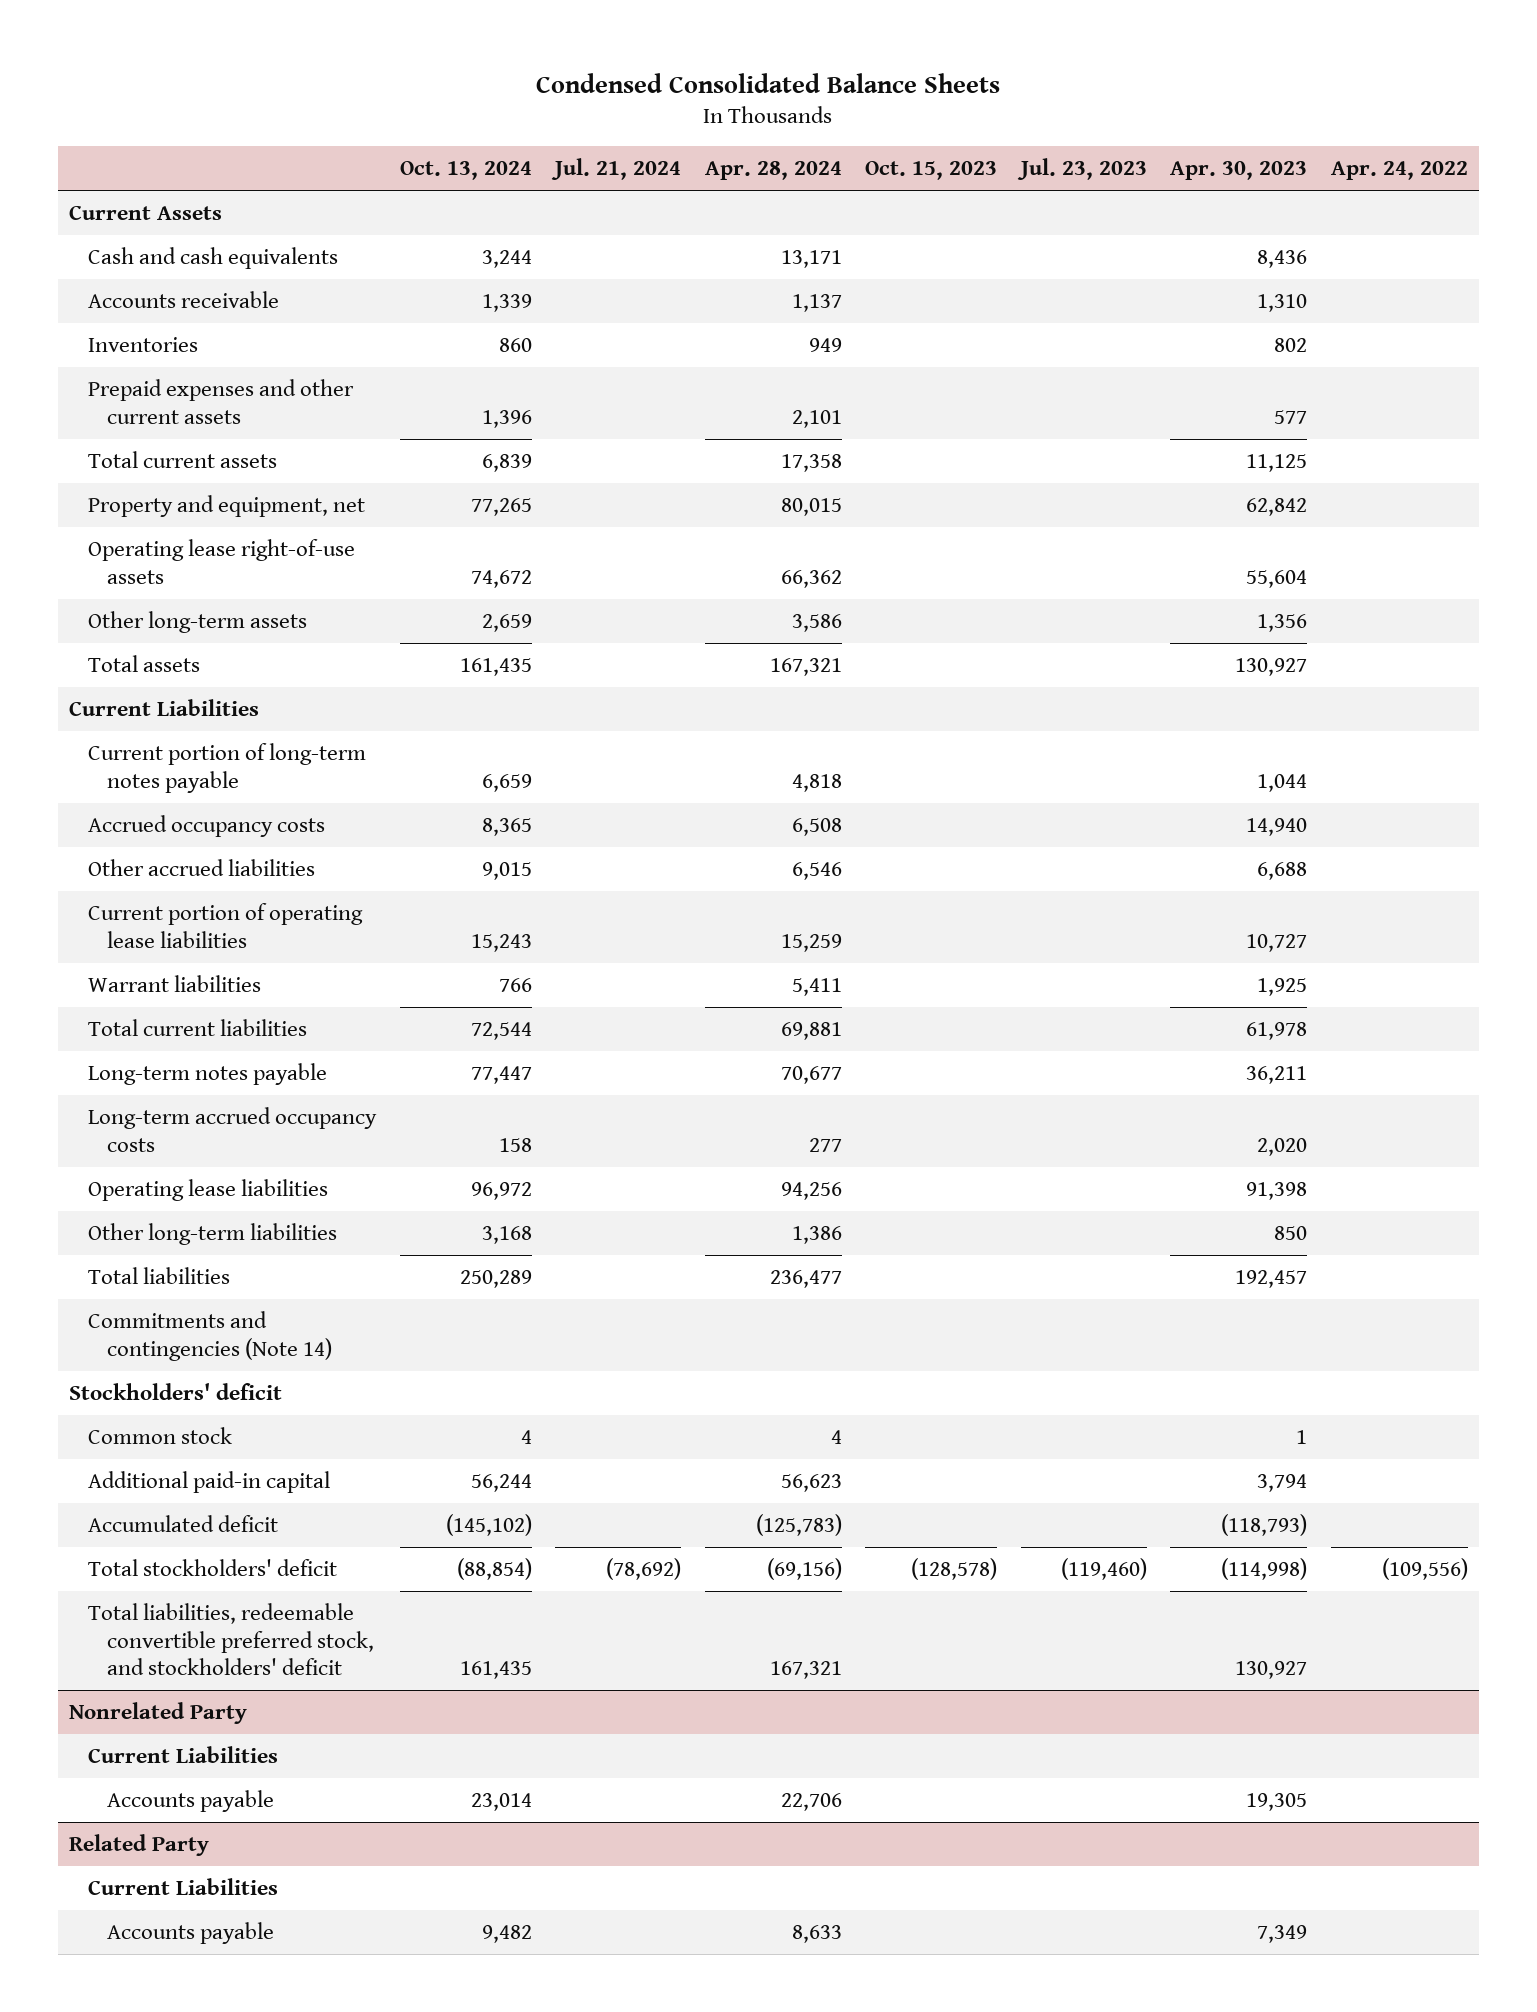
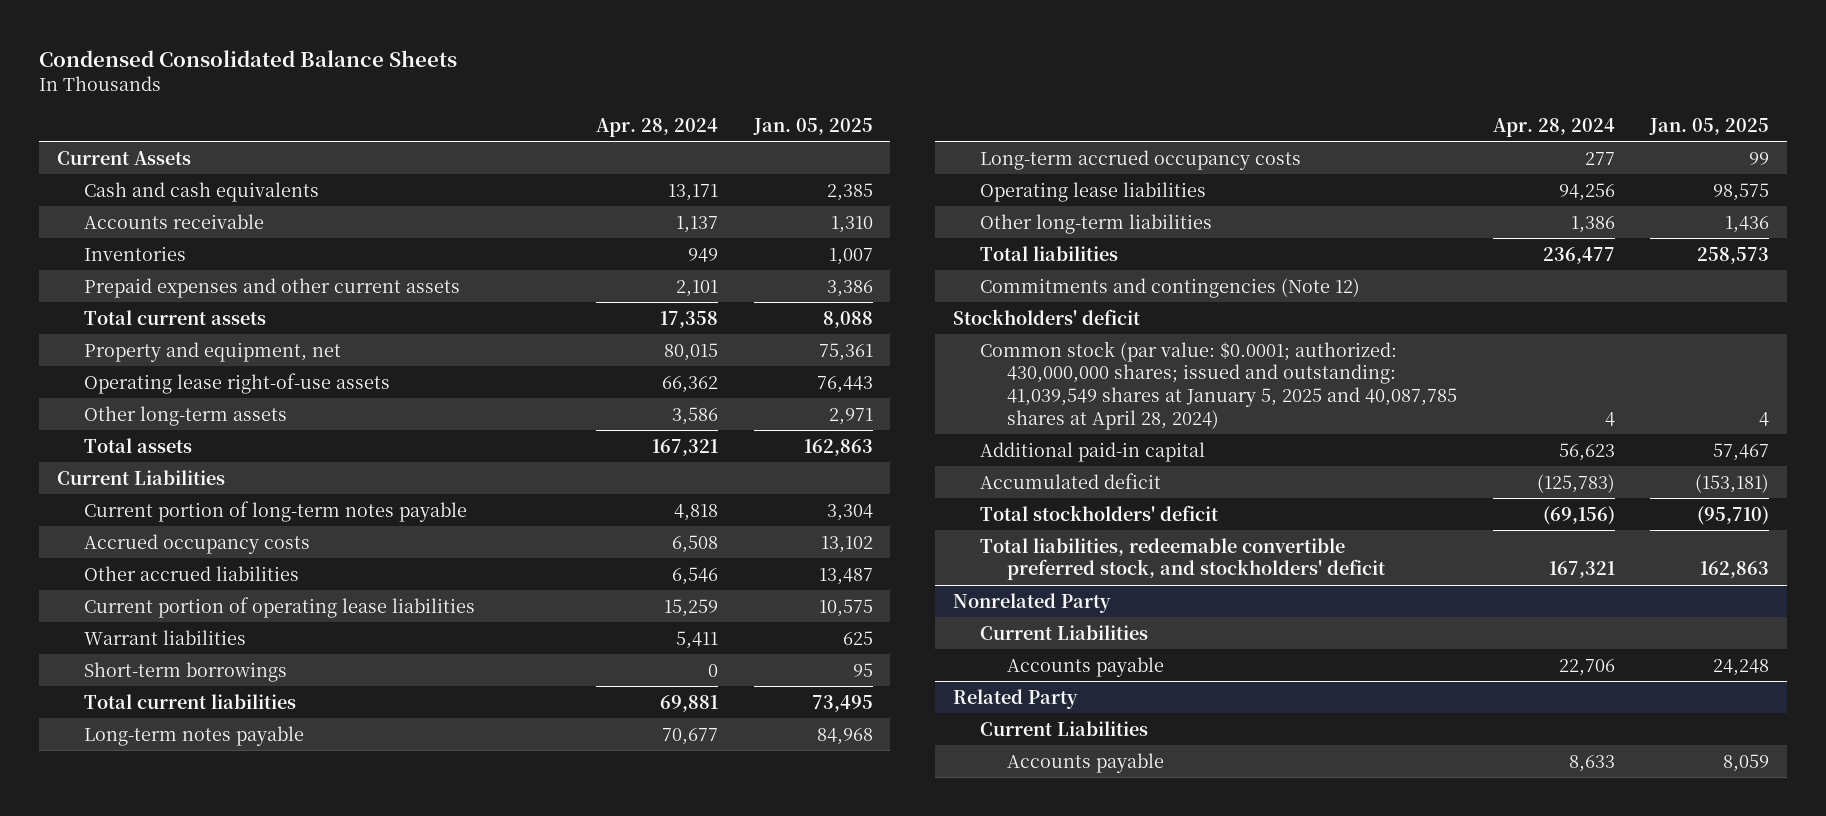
- | Oct. 13, 2024 | Jul. 21, 2024 | Apr. 28, 2024 | Oct. 15, 2023 | Jul. 23, 2023 | Apr. 30, 2023 | Apr. 24, 2022
+ | Apr. 28, 2024 | Jan. 05, 2025
+ Short-term borrowings | 0 | 95
- Commitments and contingencies (Note 14)
+ Commitments and contingencies (Note 12)
- Common stock | 4 | | 4 | | | 1 |
+ Common stock (par value: $0.0001; authorized: 430,000,000 shares; issued and outstanding: 41,039,549 shares at January 5, 2025 and 40,087,785 shares at April 28, 2024) | 4 | 4

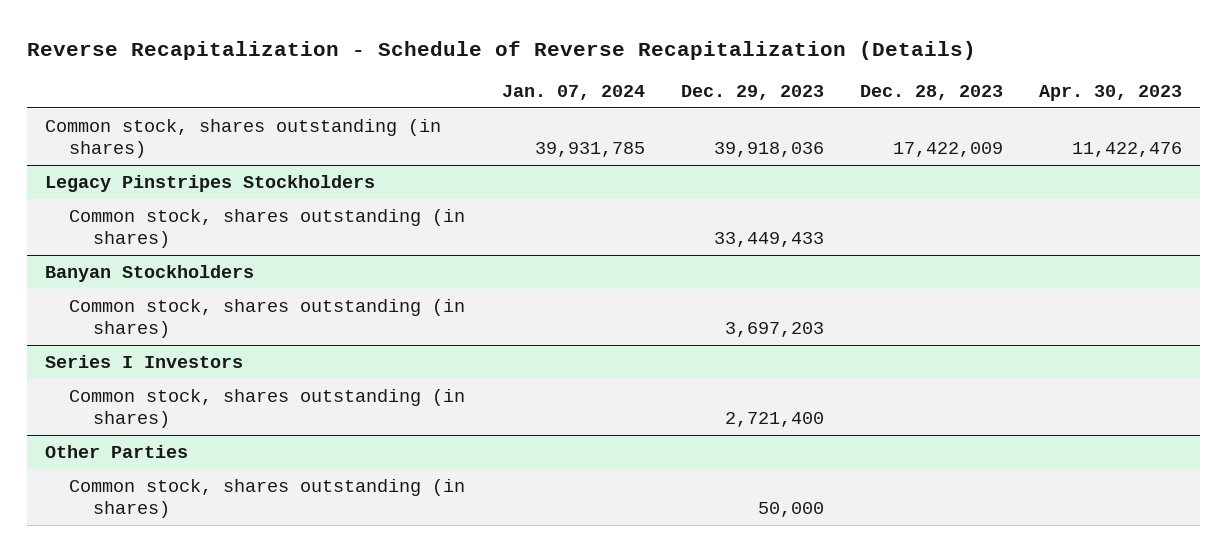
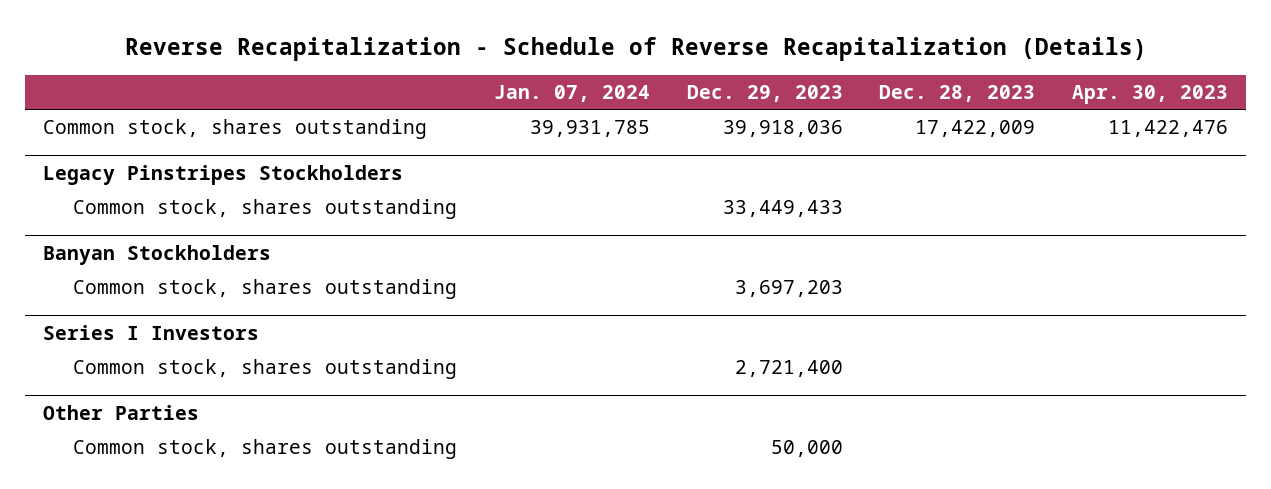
- Common stock, shares outstanding (in shares) | 39,931,785 | 39,918,036 | 17,422,009 | 11,422,476
+ Common stock, shares outstanding | 39,931,785 | 39,918,036 | 17,422,009 | 11,422,476
@ Legacy Pinstripes Stockholders
- Common stock, shares outstanding (in shares) | | 33,449,433 | |
+ Common stock, shares outstanding | | 33,449,433 | |
@ Banyan Stockholders
- Common stock, shares outstanding (in shares) | | 3,697,203 | |
+ Common stock, shares outstanding | | 3,697,203 | |
@ Series I Investors
- Common stock, shares outstanding (in shares) | | 2,721,400 | |
+ Common stock, shares outstanding | | 2,721,400 | |
@ Other Parties
- Common stock, shares outstanding (in shares) | | 50,000 | |
+ Common stock, shares outstanding | | 50,000 | |

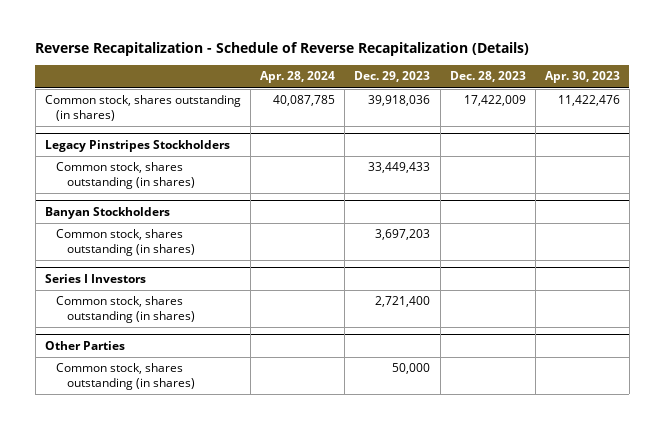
- | Jan. 07, 2024 | Dec. 29, 2023 | Dec. 28, 2023 | Apr. 30, 2023
+ | Apr. 28, 2024 | Dec. 29, 2023 | Dec. 28, 2023 | Apr. 30, 2023
- Common stock, shares outstanding | 39,931,785 | 39,918,036 | 17,422,009 | 11,422,476
+ Common stock, shares outstanding (in shares) | 40,087,785 | 39,918,036 | 17,422,009 | 11,422,476
@ Legacy Pinstripes Stockholders
- Common stock, shares outstanding | | 33,449,433 | |
+ Common stock, shares outstanding (in shares) | | 33,449,433 | |
@ Banyan Stockholders
- Common stock, shares outstanding | | 3,697,203 | |
+ Common stock, shares outstanding (in shares) | | 3,697,203 | |
@ Series I Investors
- Common stock, shares outstanding | | 2,721,400 | |
+ Common stock, shares outstanding (in shares) | | 2,721,400 | |
@ Other Parties
- Common stock, shares outstanding | | 50,000 | |
+ Common stock, shares outstanding (in shares) | | 50,000 | |

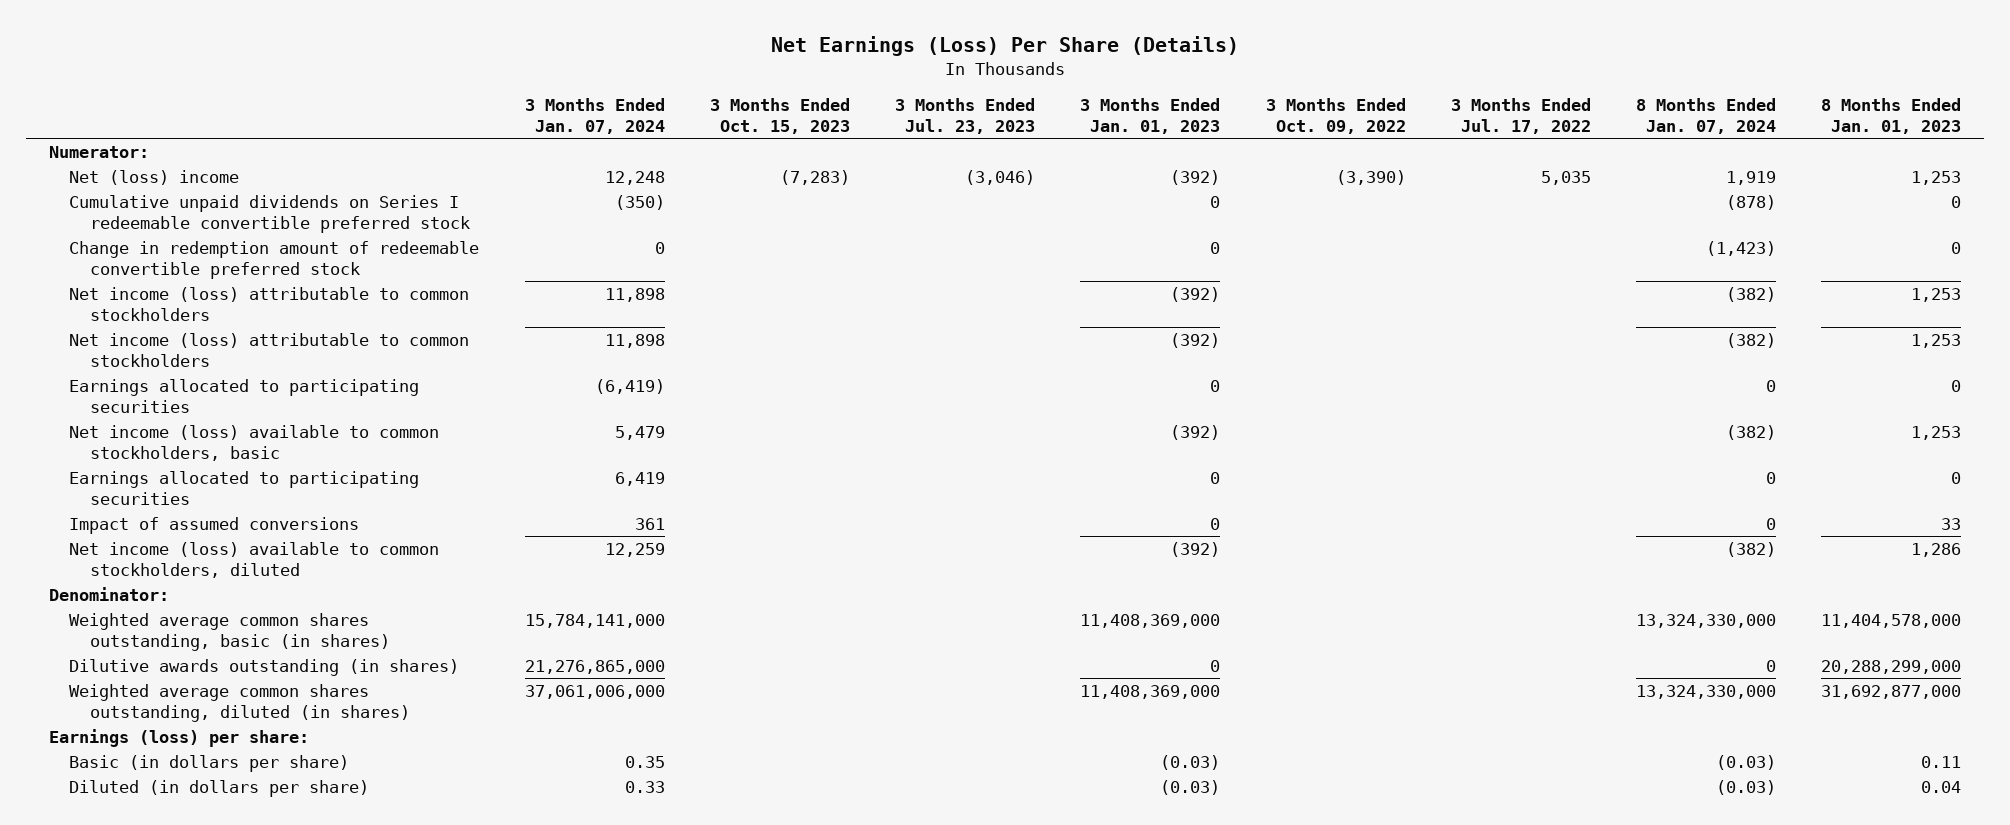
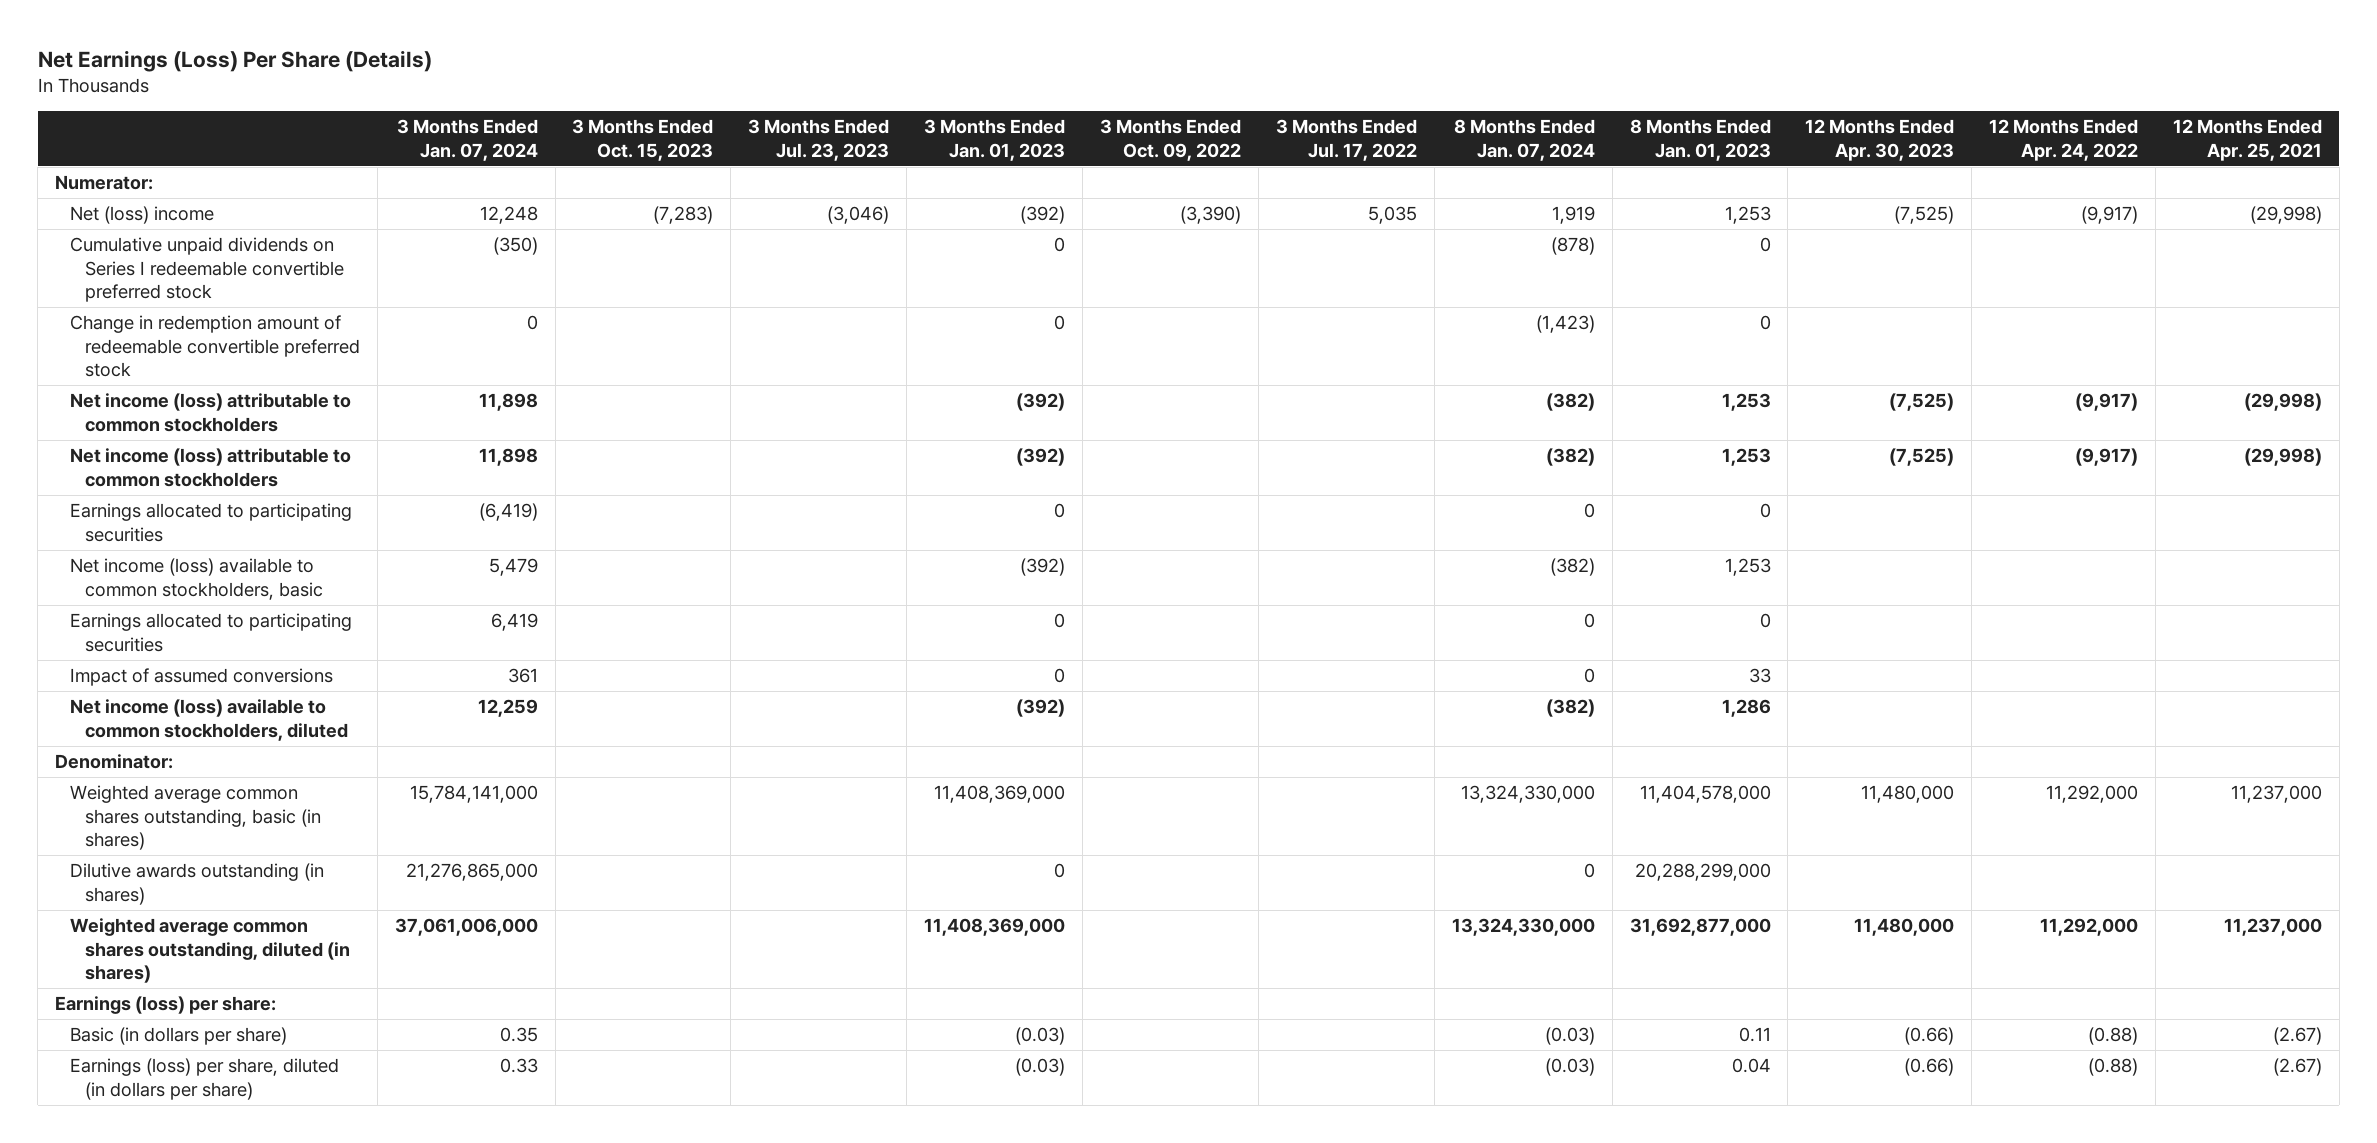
- | 3 Months Ended Jan. 07, 2024 | 3 Months Ended Oct. 15, 2023 | 3 Months Ended Jul. 23, 2023 | 3 Months Ended Jan. 01, 2023 | 3 Months Ended Oct. 09, 2022 | 3 Months Ended Jul. 17, 2022 | 8 Months Ended Jan. 07, 2024 | 8 Months Ended Jan. 01, 2023
+ | 3 Months Ended Jan. 07, 2024 | 3 Months Ended Oct. 15, 2023 | 3 Months Ended Jul. 23, 2023 | 3 Months Ended Jan. 01, 2023 | 3 Months Ended Oct. 09, 2022 | 3 Months Ended Jul. 17, 2022 | 8 Months Ended Jan. 07, 2024 | 8 Months Ended Jan. 01, 2023 | 12 Months Ended Apr. 30, 2023 | 12 Months Ended Apr. 24, 2022 | 12 Months Ended Apr. 25, 2021
- Diluted (in dollars per share) | 0.33 | | | (0.03) | | | (0.03) | 0.04
+ Earnings (loss) per share, diluted (in dollars per share) | 0.33 | | | (0.03) | | | (0.03) | 0.04 | (0.66) | (0.88) | (2.67)

